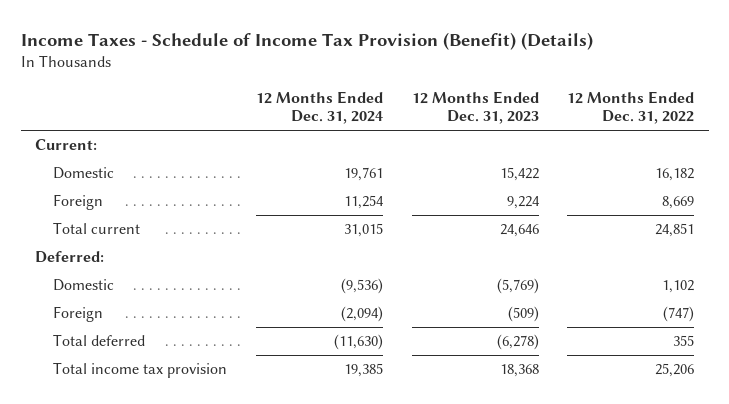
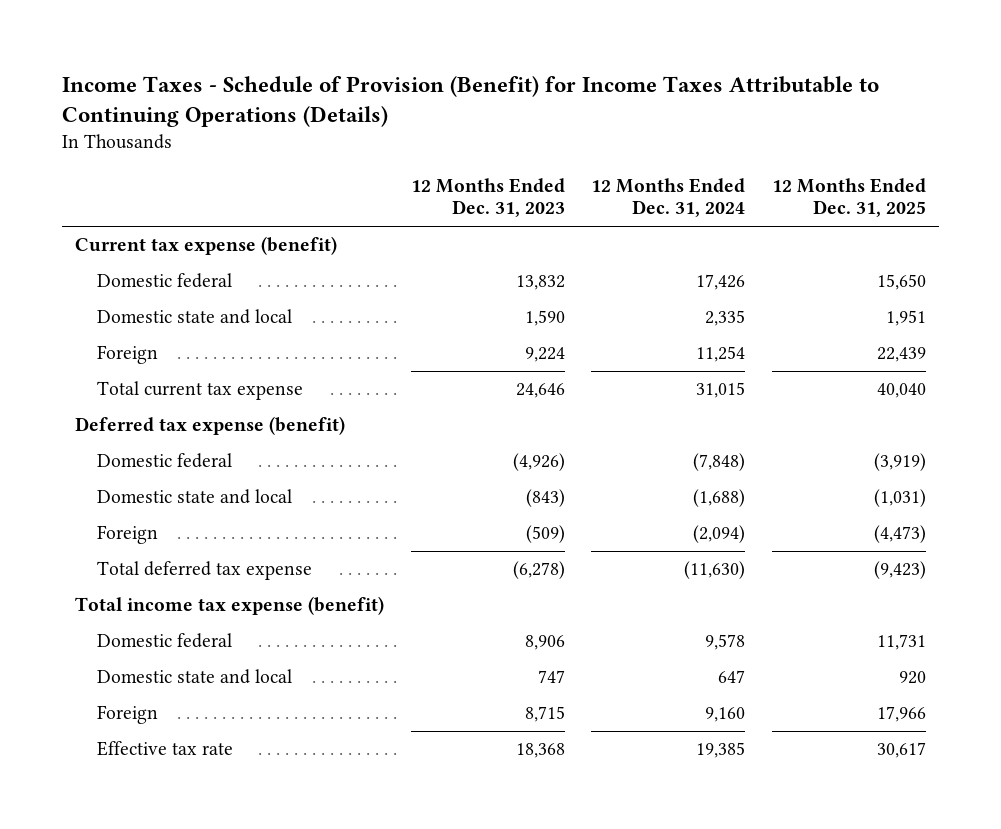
- Income Taxes - Schedule of Income Tax Provision (Benefit) (Details)
+ Income Taxes - Schedule of Provision (Benefit) for Income Taxes Attributable to Continuing Operations (Details)
- | 12 Months Ended Dec. 31, 2024 | 12 Months Ended Dec. 31, 2023 | 12 Months Ended Dec. 31, 2022
+ | 12 Months Ended Dec. 31, 2023 | 12 Months Ended Dec. 31, 2024 | 12 Months Ended Dec. 31, 2025
- Current:
- Domestic | 19,761 | 15,422 | 16,182
+ Current tax expense (benefit)
+ Domestic federal | 13,832 | 17,426 | 15,650
+ Domestic state and local | 1,590 | 2,335 | 1,951
- Total current | 31,015 | 24,646 | 24,851
- Deferred:
- Domestic | (9,536) | (5,769) | 1,102
+ Total current tax expense | 24,646 | 31,015 | 40,040
+ Deferred tax expense (benefit)
+ Domestic federal | (4,926) | (7,848) | (3,919)
+ Domestic state and local | (843) | (1,688) | (1,031)
- Total deferred | (11,630) | (6,278) | 355
- Total income tax provision | 19,385 | 18,368 | 25,206
+ Total deferred tax expense | (6,278) | (11,630) | (9,423)
+ Total income tax expense (benefit)
+ Domestic federal | 8,906 | 9,578 | 11,731
+ Domestic state and local | 747 | 647 | 920
+ Foreign | 8,715 | 9,160 | 17,966
+ Effective tax rate | 18,368 | 19,385 | 30,617

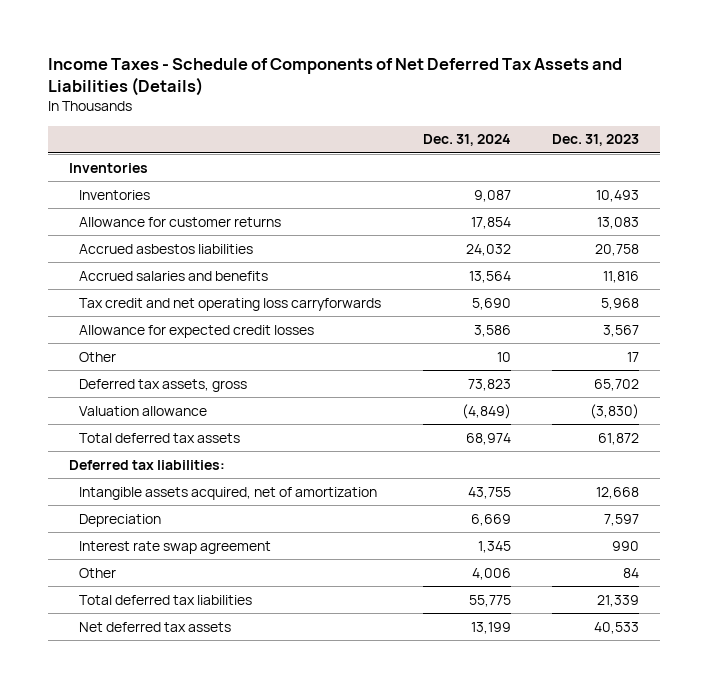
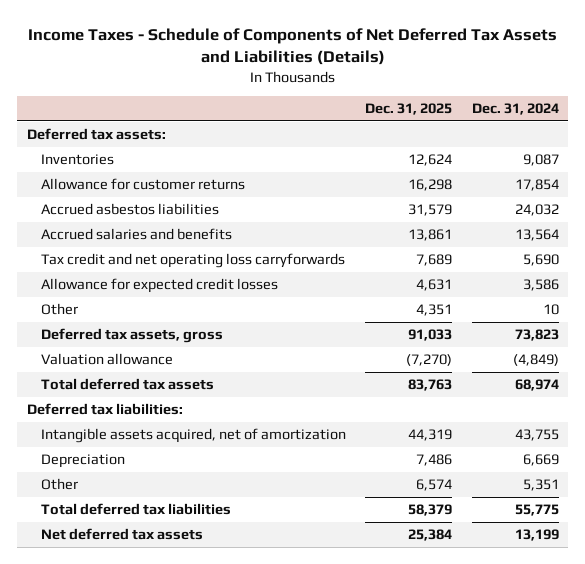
- | Dec. 31, 2024 | Dec. 31, 2023
+ | Dec. 31, 2025 | Dec. 31, 2024
- Inventories
+ Deferred tax assets:
- Interest rate swap agreement | 1,345 | 990
- Other | 4,006 | 84
+ Other | 6,574 | 5,351

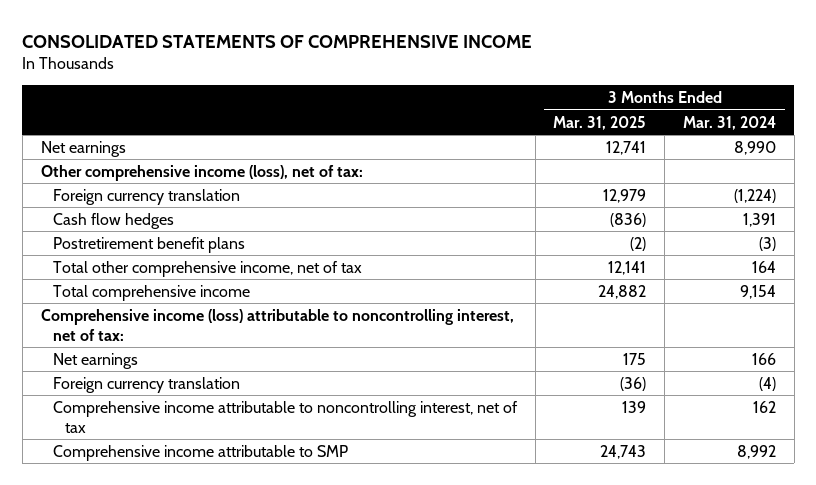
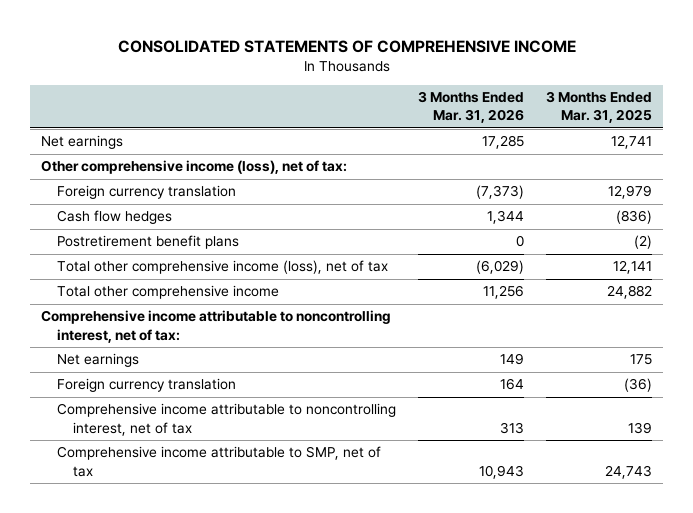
- | 3 Months Ended Mar. 31, 2025 | 3 Months Ended Mar. 31, 2024
+ | 3 Months Ended Mar. 31, 2026 | 3 Months Ended Mar. 31, 2025
- Total other comprehensive income, net of tax | 12,141 | 164
- Total comprehensive income | 24,882 | 9,154
- Comprehensive income (loss) attributable to noncontrolling interest, net of tax:
+ Total other comprehensive income (loss), net of tax | (6,029) | 12,141
+ Total other comprehensive income | 11,256 | 24,882
+ Comprehensive income attributable to noncontrolling interest, net of tax:
- Comprehensive income attributable to SMP | 24,743 | 8,992
+ Comprehensive income attributable to SMP, net of tax | 10,943 | 24,743

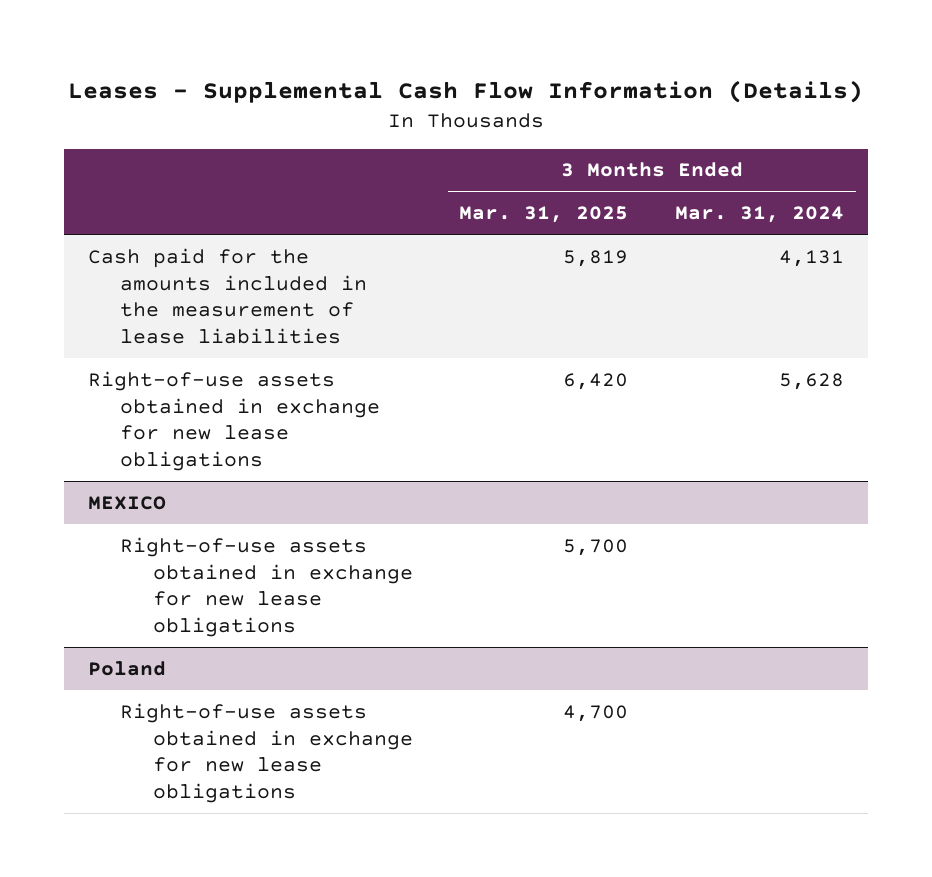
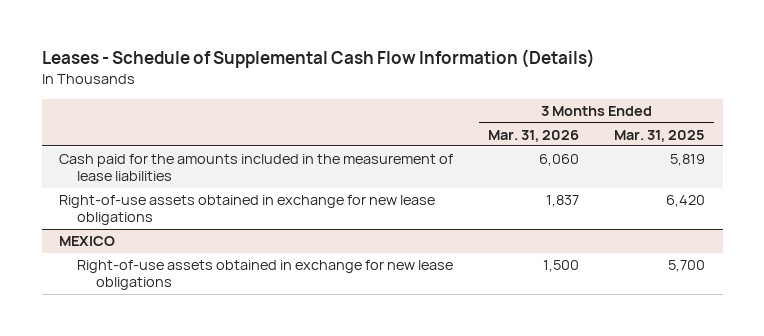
- Leases - Supplemental Cash Flow Information (Details)
+ Leases - Schedule of Supplemental Cash Flow Information (Details)
- | 3 Months Ended Mar. 31, 2025 | 3 Months Ended Mar. 31, 2024
+ | 3 Months Ended Mar. 31, 2026 | 3 Months Ended Mar. 31, 2025
- Poland
- Right-of-use assets obtained in exchange for new lease obligations | 4,700 |

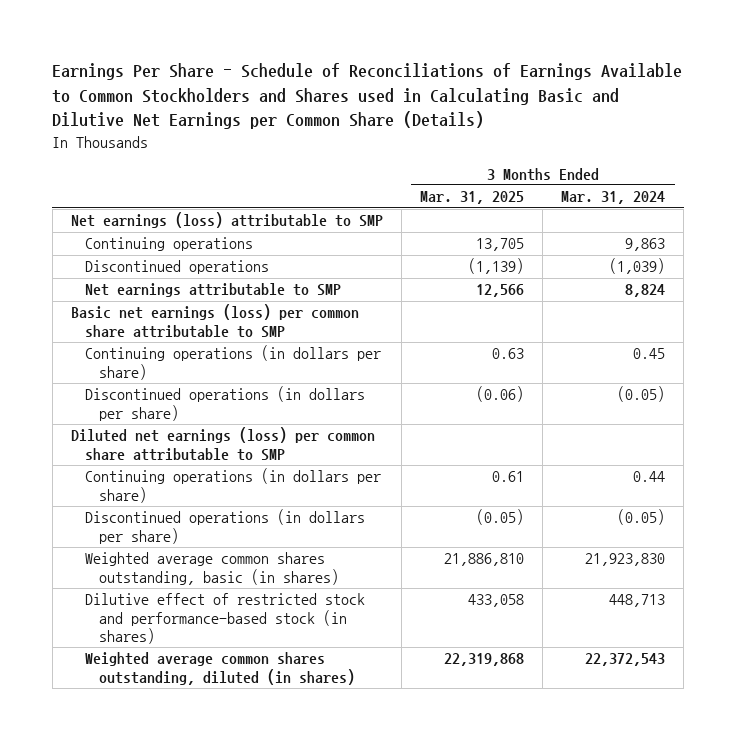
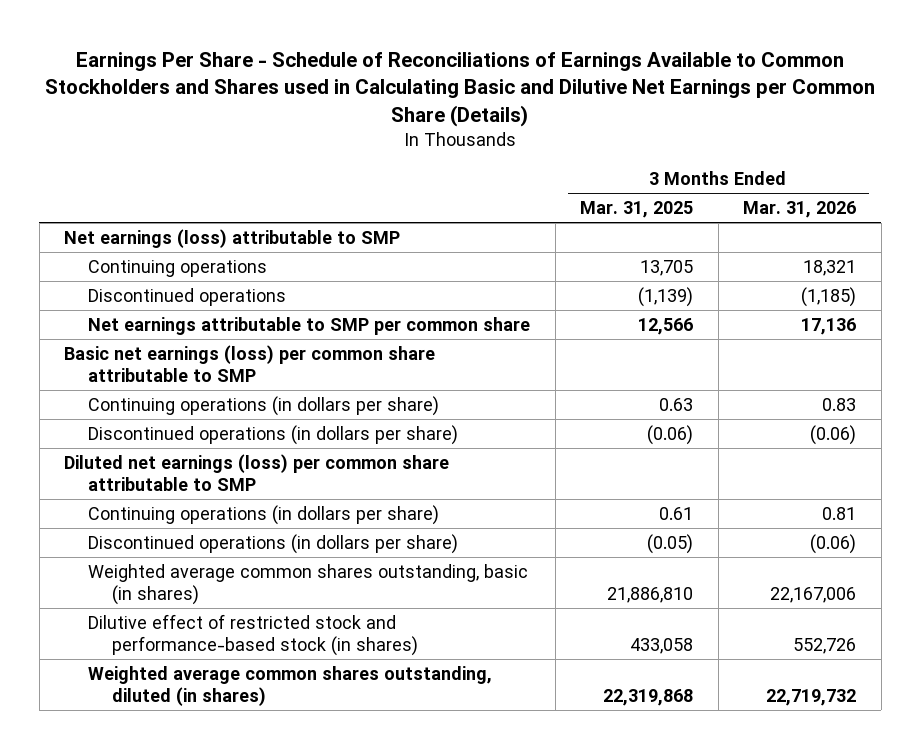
- | 3 Months Ended Mar. 31, 2025 | 3 Months Ended Mar. 31, 2024
+ | 3 Months Ended Mar. 31, 2025 | 3 Months Ended Mar. 31, 2026
- Net earnings attributable to SMP | 12,566 | 8,824
+ Net earnings attributable to SMP per common share | 12,566 | 17,136

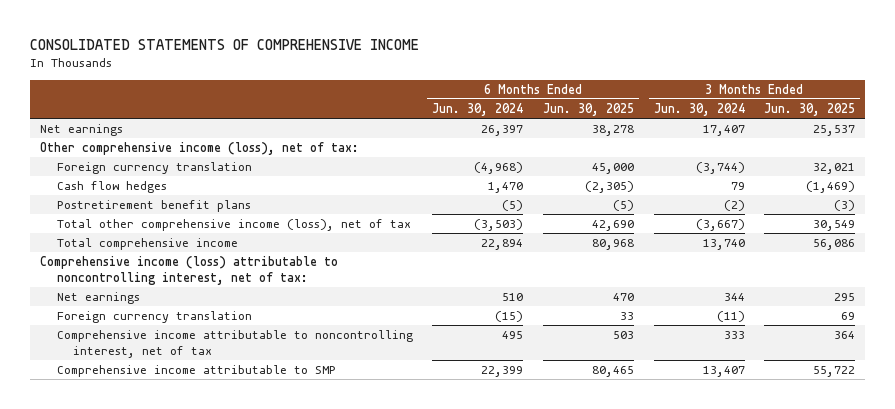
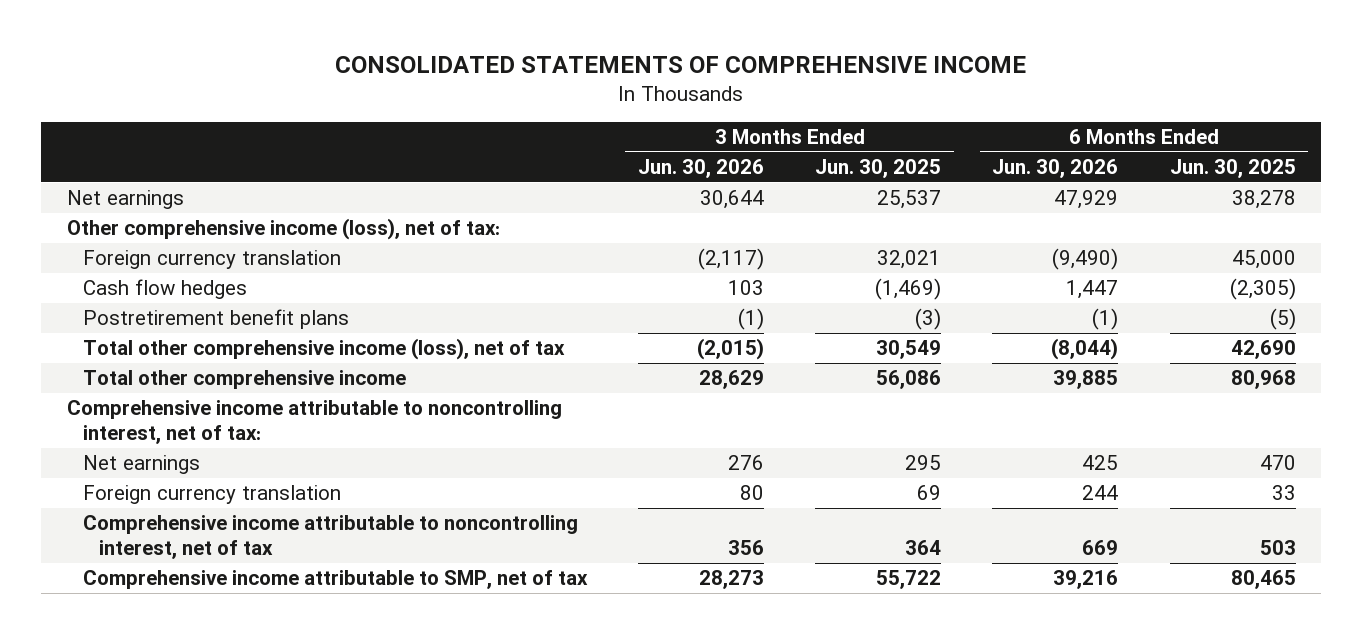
- | 6 Months Ended Jun. 30, 2024 | 6 Months Ended Jun. 30, 2025 | 3 Months Ended Jun. 30, 2024 | 3 Months Ended Jun. 30, 2025
+ | 3 Months Ended Jun. 30, 2026 | 3 Months Ended Jun. 30, 2025 | 6 Months Ended Jun. 30, 2026 | 6 Months Ended Jun. 30, 2025
- Total comprehensive income | 22,894 | 80,968 | 13,740 | 56,086
- Comprehensive income (loss) attributable to noncontrolling interest, net of tax:
+ Total other comprehensive income | 28,629 | 56,086 | 39,885 | 80,968
+ Comprehensive income attributable to noncontrolling interest, net of tax:
- Comprehensive income attributable to SMP | 22,399 | 80,465 | 13,407 | 55,722
+ Comprehensive income attributable to SMP, net of tax | 28,273 | 55,722 | 39,216 | 80,465

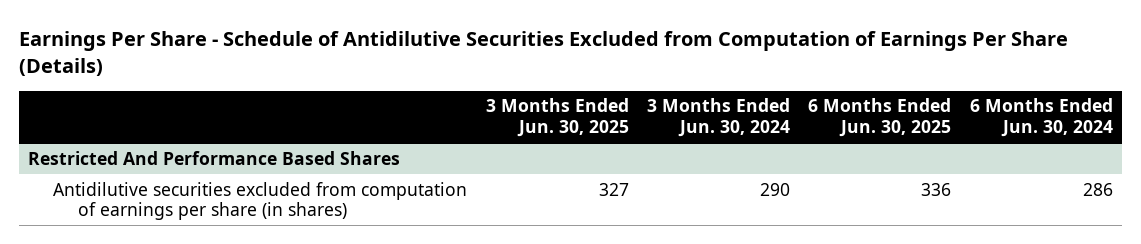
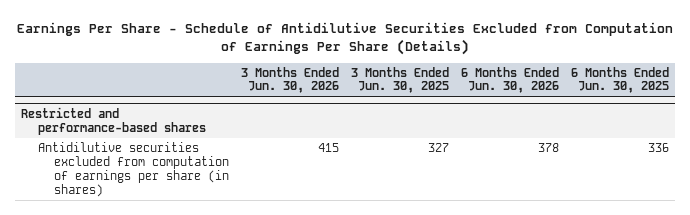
- | 3 Months Ended Jun. 30, 2025 | 3 Months Ended Jun. 30, 2024 | 6 Months Ended Jun. 30, 2025 | 6 Months Ended Jun. 30, 2024
+ | 3 Months Ended Jun. 30, 2026 | 3 Months Ended Jun. 30, 2025 | 6 Months Ended Jun. 30, 2026 | 6 Months Ended Jun. 30, 2025
- Restricted And Performance Based Shares
+ Restricted and performance-based shares

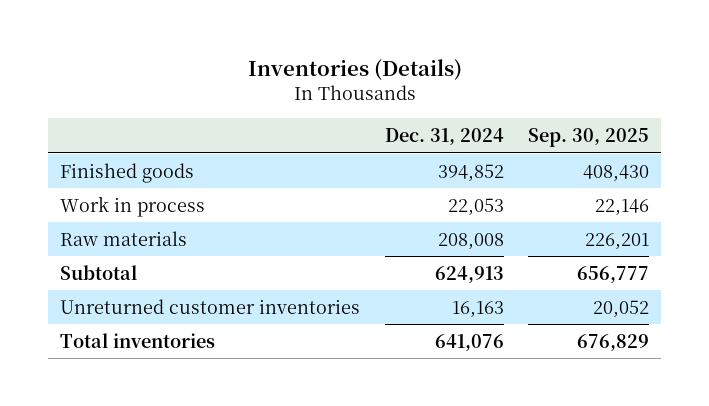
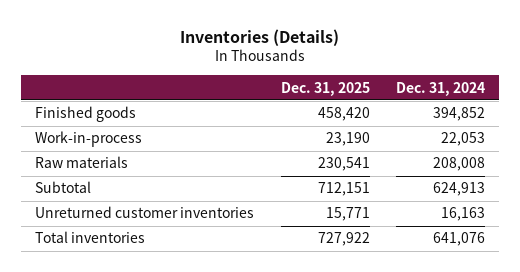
- | Dec. 31, 2024 | Sep. 30, 2025
+ | Dec. 31, 2025 | Dec. 31, 2024
- Work in process | 22,053 | 22,146
+ Work-in-process | 23,190 | 22,053

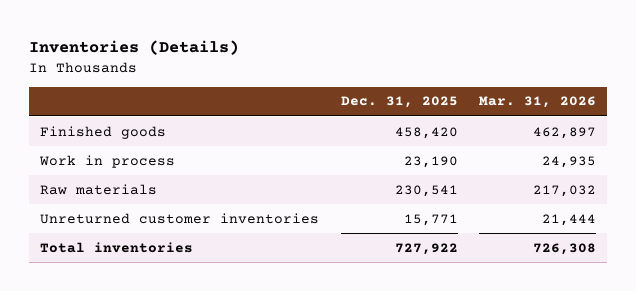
- | Dec. 31, 2025 | Dec. 31, 2024
+ | Dec. 31, 2025 | Mar. 31, 2026
- Work-in-process | 23,190 | 22,053
+ Work in process | 23,190 | 24,935
- Subtotal | 712,151 | 624,913

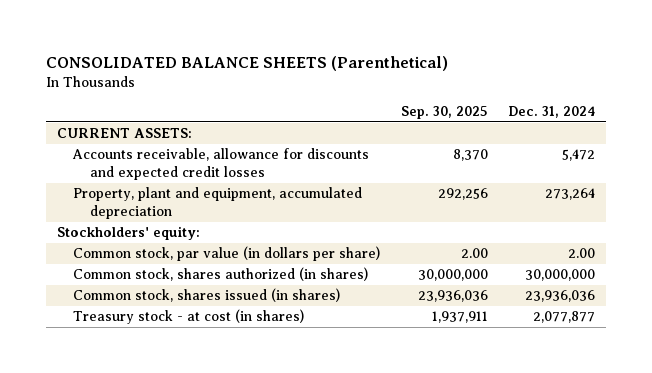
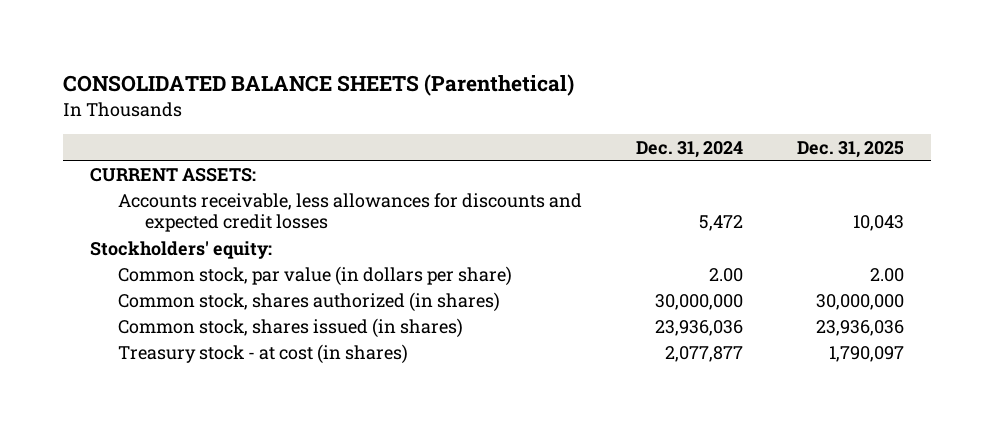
- | Sep. 30, 2025 | Dec. 31, 2024
+ | Dec. 31, 2024 | Dec. 31, 2025
- Accounts receivable, allowance for discounts and expected credit losses | 8,370 | 5,472
- Property, plant and equipment, accumulated depreciation | 292,256 | 273,264
+ Accounts receivable, less allowances for discounts and expected credit losses | 5,472 | 10,043

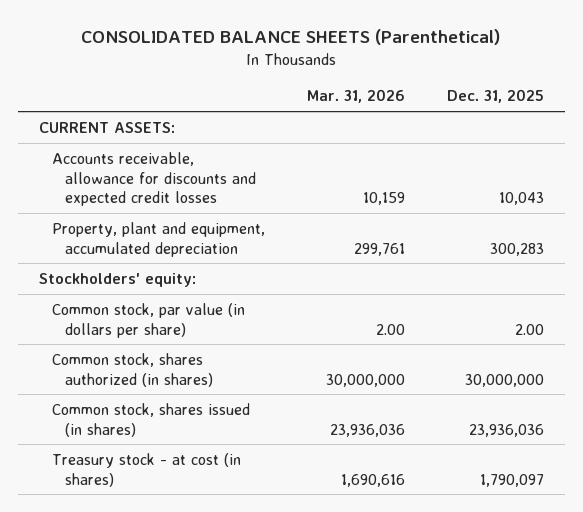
- | Dec. 31, 2024 | Dec. 31, 2025
+ | Mar. 31, 2026 | Dec. 31, 2025
- Accounts receivable, less allowances for discounts and expected credit losses | 5,472 | 10,043
+ Accounts receivable, allowance for discounts and expected credit losses | 10,159 | 10,043
+ Property, plant and equipment, accumulated depreciation | 299,761 | 300,283

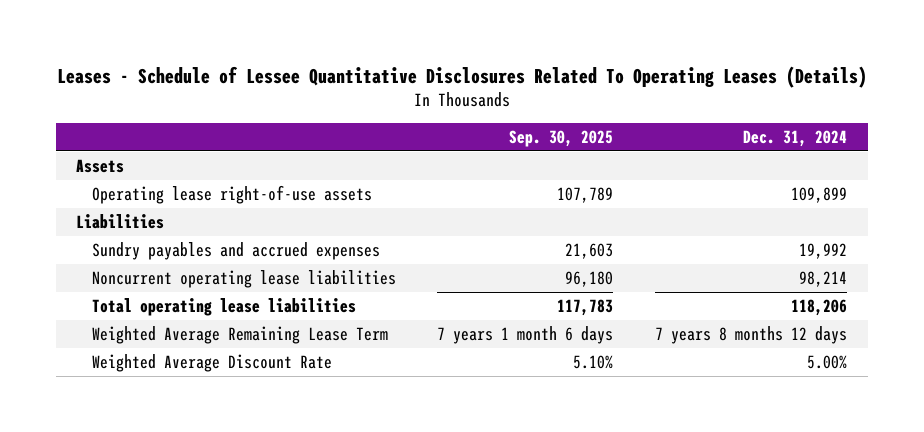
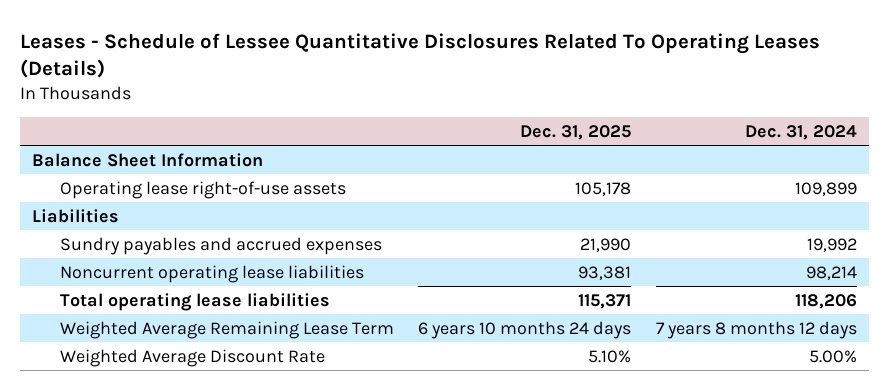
- | Sep. 30, 2025 | Dec. 31, 2024
+ | Dec. 31, 2025 | Dec. 31, 2024
- Assets
+ Balance Sheet Information

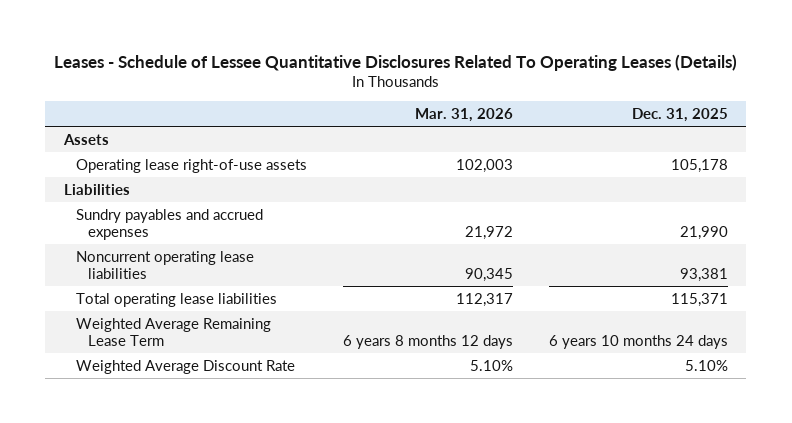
- | Dec. 31, 2025 | Dec. 31, 2024
+ | Mar. 31, 2026 | Dec. 31, 2025
- Balance Sheet Information
+ Assets

